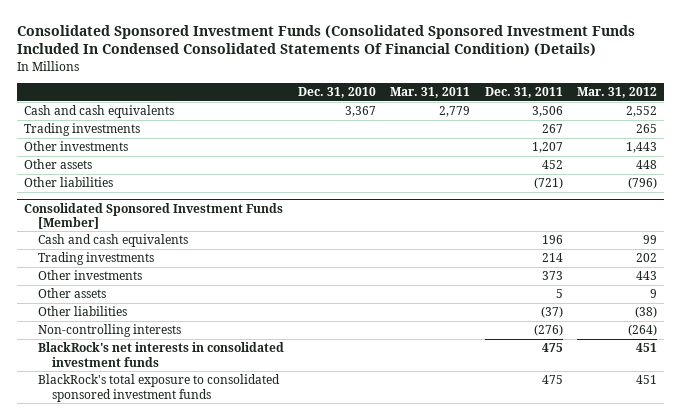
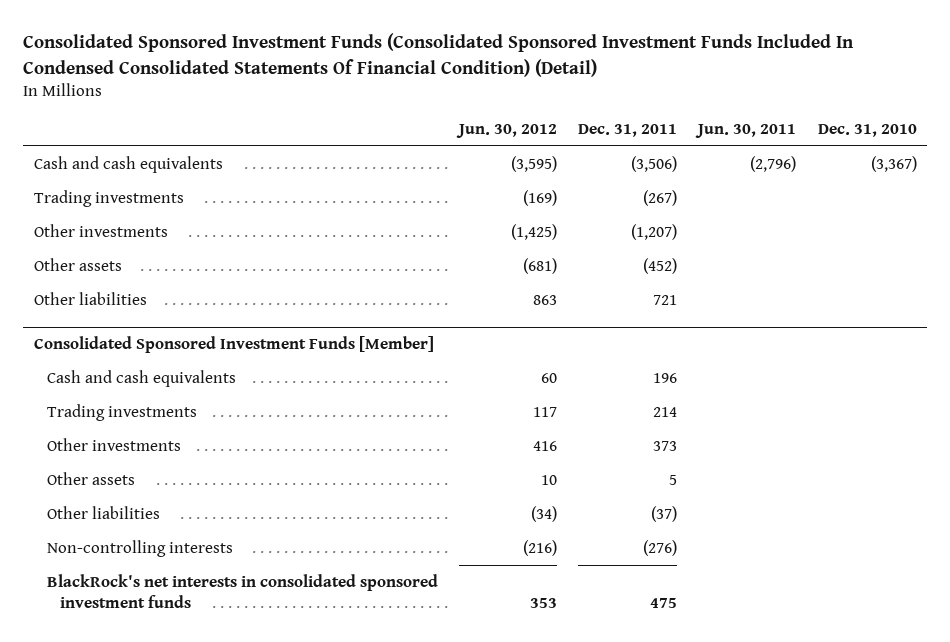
- Consolidated Sponsored Investment Funds (Consolidated Sponsored Investment Funds Included In Condensed Consolidated Statements Of Financial Condition) (Details)
+ Consolidated Sponsored Investment Funds (Consolidated Sponsored Investment Funds Included In Condensed Consolidated Statements Of Financial Condition) (Detail)
- | Dec. 31, 2010 | Mar. 31, 2011 | Dec. 31, 2011 | Mar. 31, 2012
+ | Jun. 30, 2012 | Dec. 31, 2011 | Jun. 30, 2011 | Dec. 31, 2010
- Cash and cash equivalents | 3,367 | 2,779 | 3,506 | 2,552
- Trading investments | | | 267 | 265
- Other investments | | | 1,207 | 1,443
- Other assets | | | 452 | 448
- Other liabilities | | | (721) | (796)
+ Cash and cash equivalents | (3,595) | (3,506) | (2,796) | (3,367)
+ Trading investments | (169) | (267) | |
+ Other investments | (1,425) | (1,207) | |
+ Other assets | (681) | (452) | |
+ Other liabilities | 863 | 721 | |
@ Consolidated Sponsored Investment Funds [Member]
- BlackRock's net interests in consolidated investment funds | | | 475 | 451
- BlackRock's total exposure to consolidated sponsored investment funds | | | 475 | 451
+ BlackRock's net interests in consolidated sponsored investment funds | 353 | 475 | |

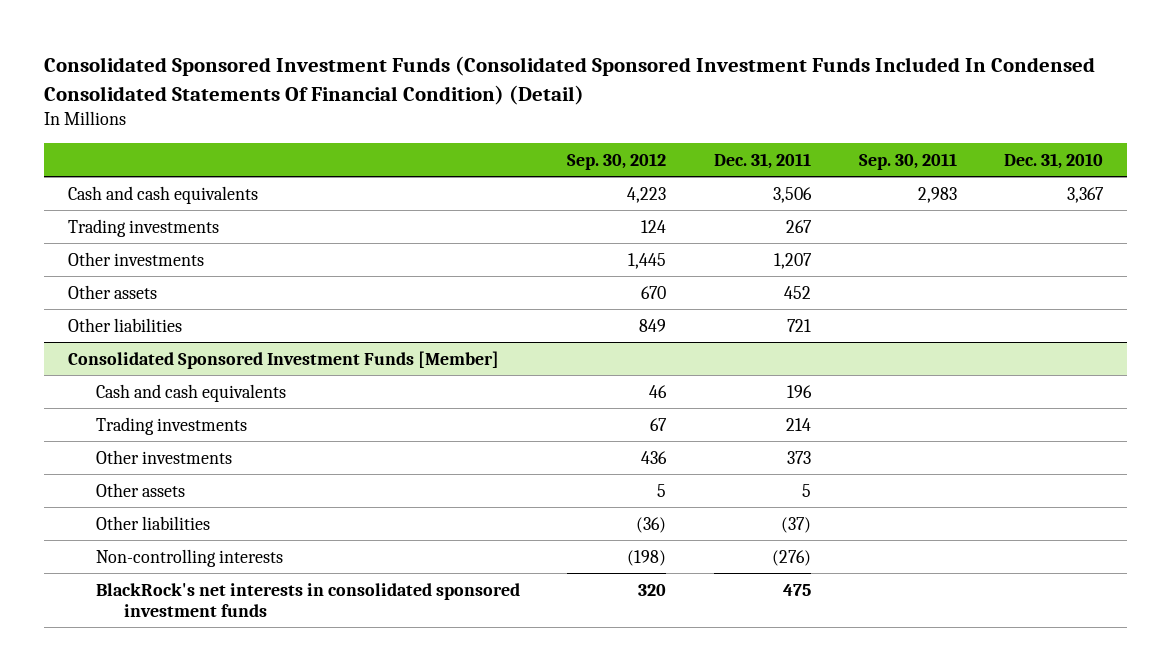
- | Jun. 30, 2012 | Dec. 31, 2011 | Jun. 30, 2011 | Dec. 31, 2010
+ | Sep. 30, 2012 | Dec. 31, 2011 | Sep. 30, 2011 | Dec. 31, 2010
- Cash and cash equivalents | (3,595) | (3,506) | (2,796) | (3,367)
- Trading investments | (169) | (267) | |
- Other investments | (1,425) | (1,207) | |
- Other assets | (681) | (452) | |
+ Cash and cash equivalents | 4,223 | 3,506 | 2,983 | 3,367
+ Trading investments | 124 | 267 | |
+ Other investments | 1,445 | 1,207 | |
+ Other assets | 670 | 452 | |

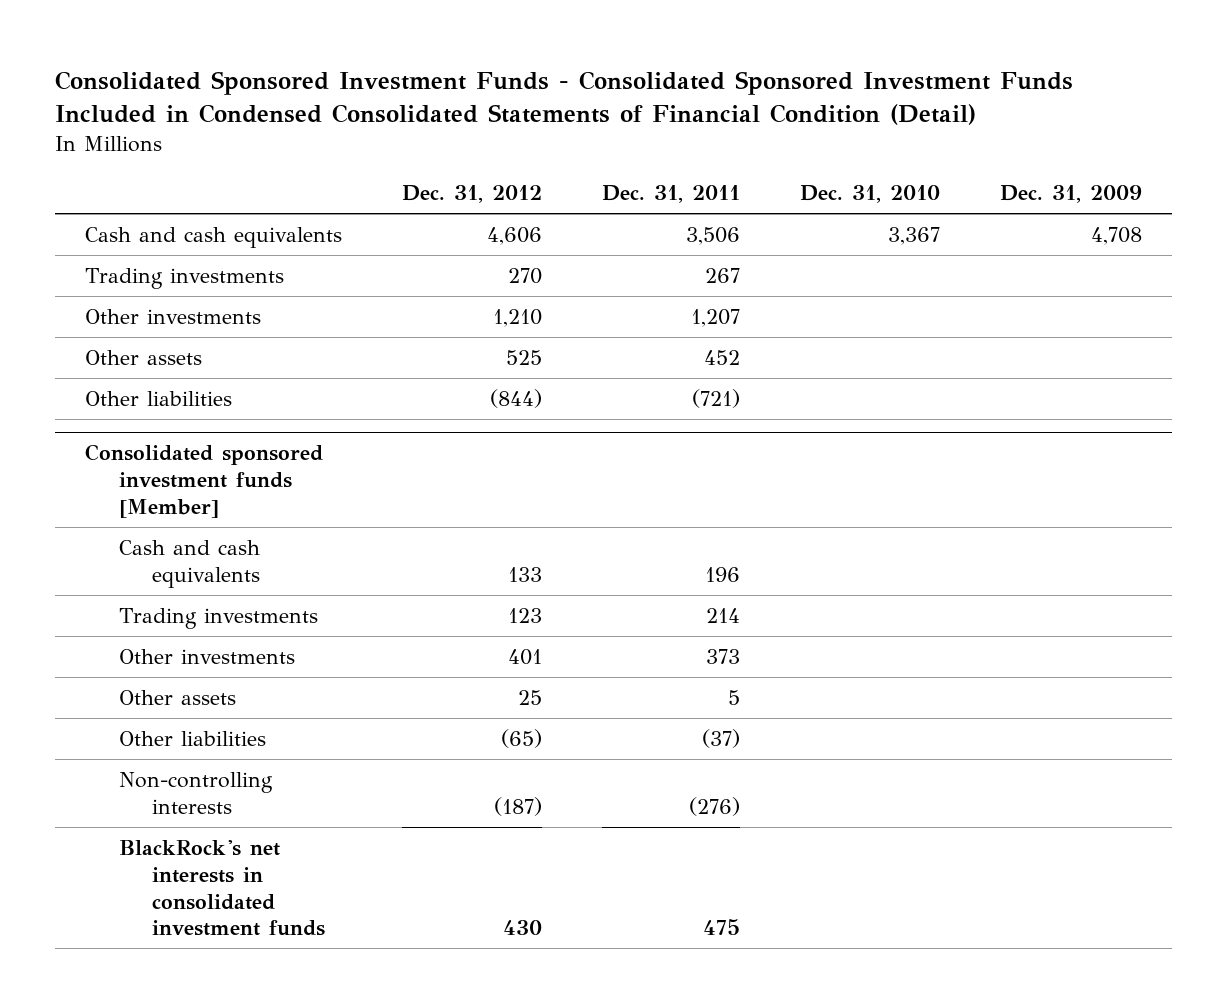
- Consolidated Sponsored Investment Funds (Consolidated Sponsored Investment Funds Included In Condensed Consolidated Statements Of Financial Condition) (Detail)
+ Consolidated Sponsored Investment Funds - Consolidated Sponsored Investment Funds Included in Condensed Consolidated Statements of Financial Condition (Detail)
- | Sep. 30, 2012 | Dec. 31, 2011 | Sep. 30, 2011 | Dec. 31, 2010
+ | Dec. 31, 2012 | Dec. 31, 2011 | Dec. 31, 2010 | Dec. 31, 2009
- Other liabilities | 849 | 721 | |
- Consolidated Sponsored Investment Funds [Member]
+ Other liabilities | (844) | (721) | |
+ Consolidated sponsored investment funds [Member]
- BlackRock's net interests in consolidated sponsored investment funds | 320 | 475 | |
+ BlackRock's net interests in consolidated investment funds | 430 | 475 | |

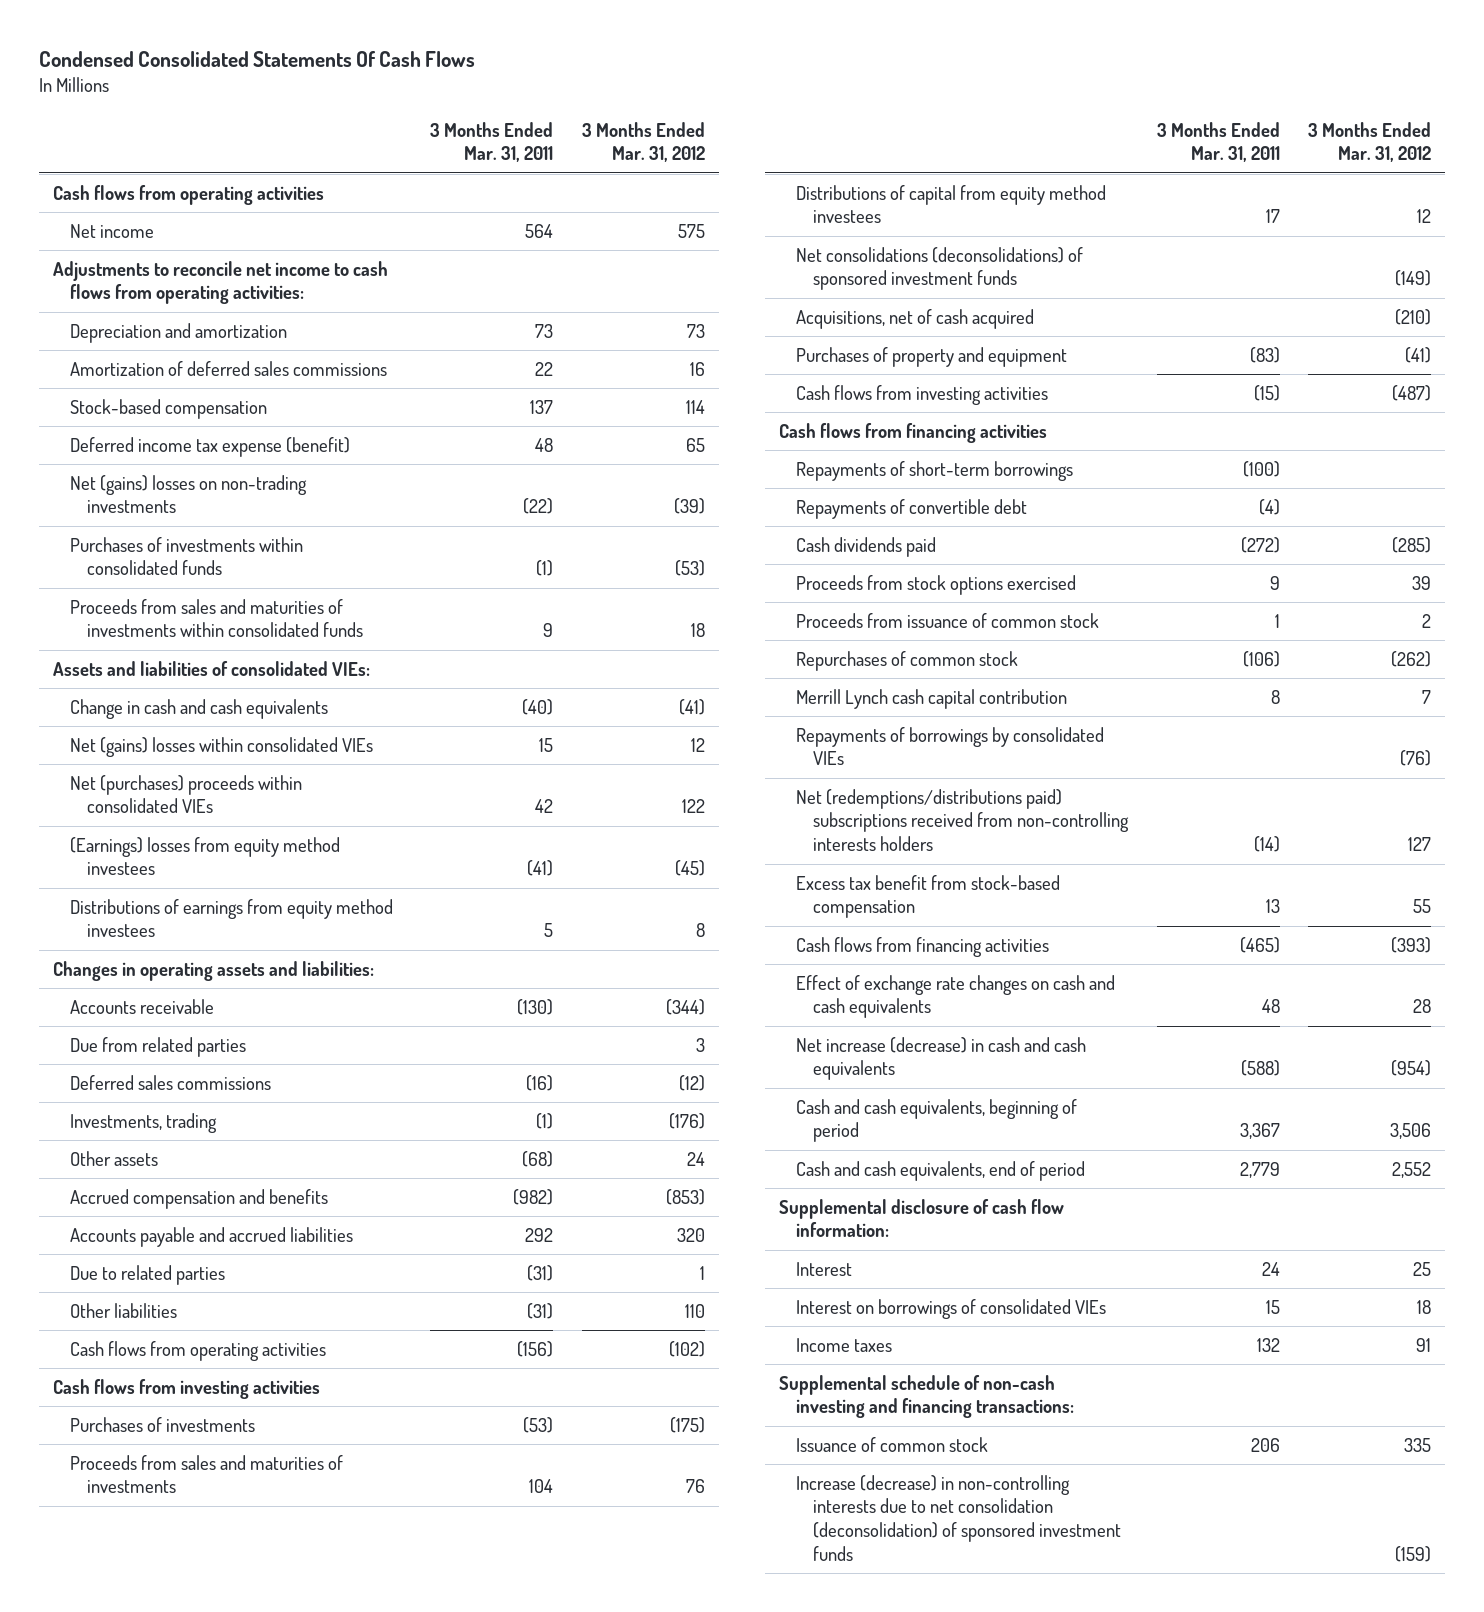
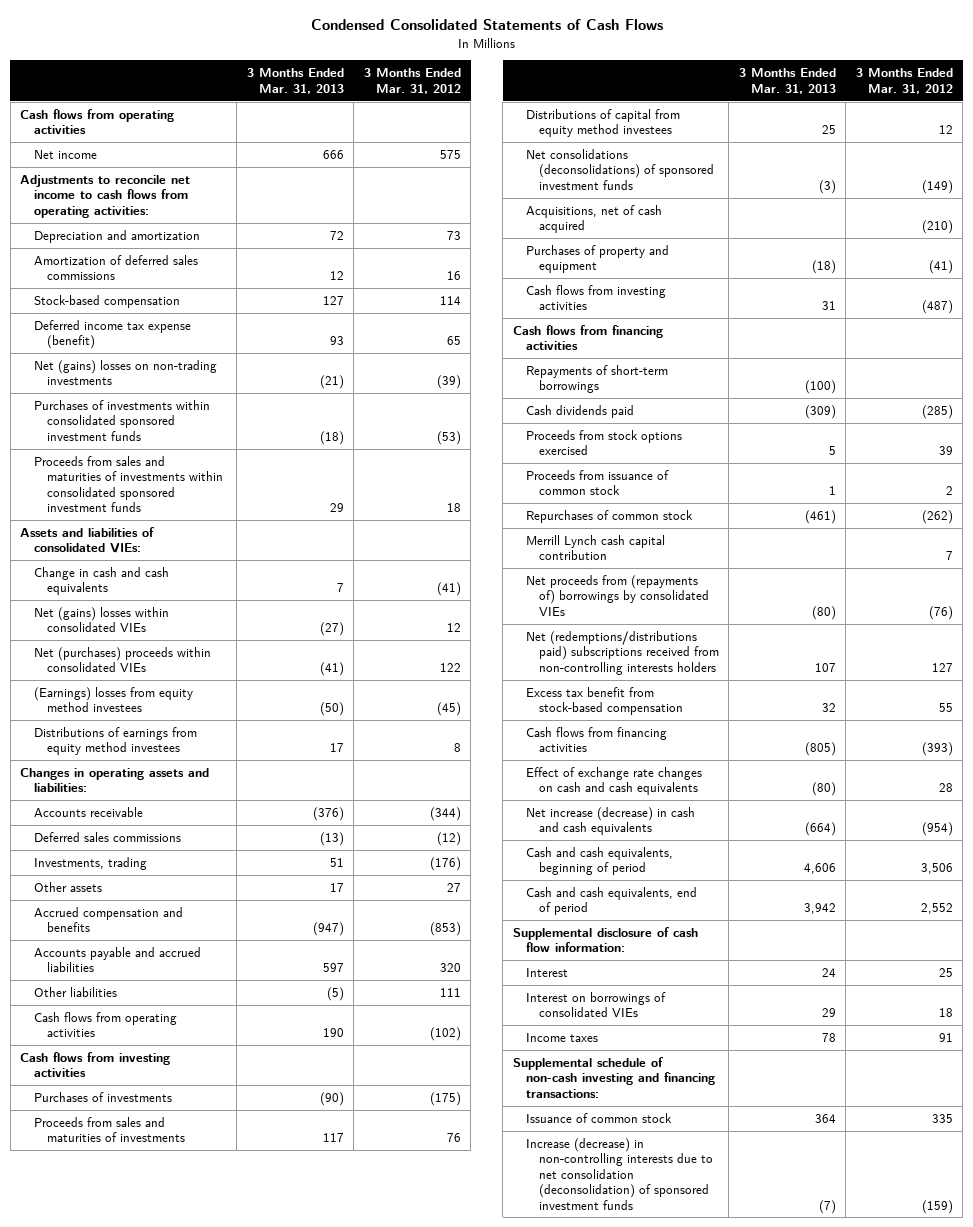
- Condensed Consolidated Statements Of Cash Flows
+ Condensed Consolidated Statements of Cash Flows
- | 3 Months Ended Mar. 31, 2011 | 3 Months Ended Mar. 31, 2012
+ | 3 Months Ended Mar. 31, 2013 | 3 Months Ended Mar. 31, 2012
- Purchases of investments within consolidated funds | (1) | (53)
- Proceeds from sales and maturities of investments within consolidated funds | 9 | 18
+ Purchases of investments within consolidated sponsored investment funds | (18) | (53)
+ Proceeds from sales and maturities of investments within consolidated sponsored investment funds | 29 | 18
- Due from related parties | | 3
- Other assets | (68) | 24
+ Other assets | 17 | 27
- Due to related parties | (31) | 1
- Other liabilities | (31) | 110
+ Other liabilities | (5) | 111
- Repayments of convertible debt | (4) |
- Repayments of borrowings by consolidated VIEs | | (76)
+ Net proceeds from (repayments of) borrowings by consolidated VIEs | (80) | (76)

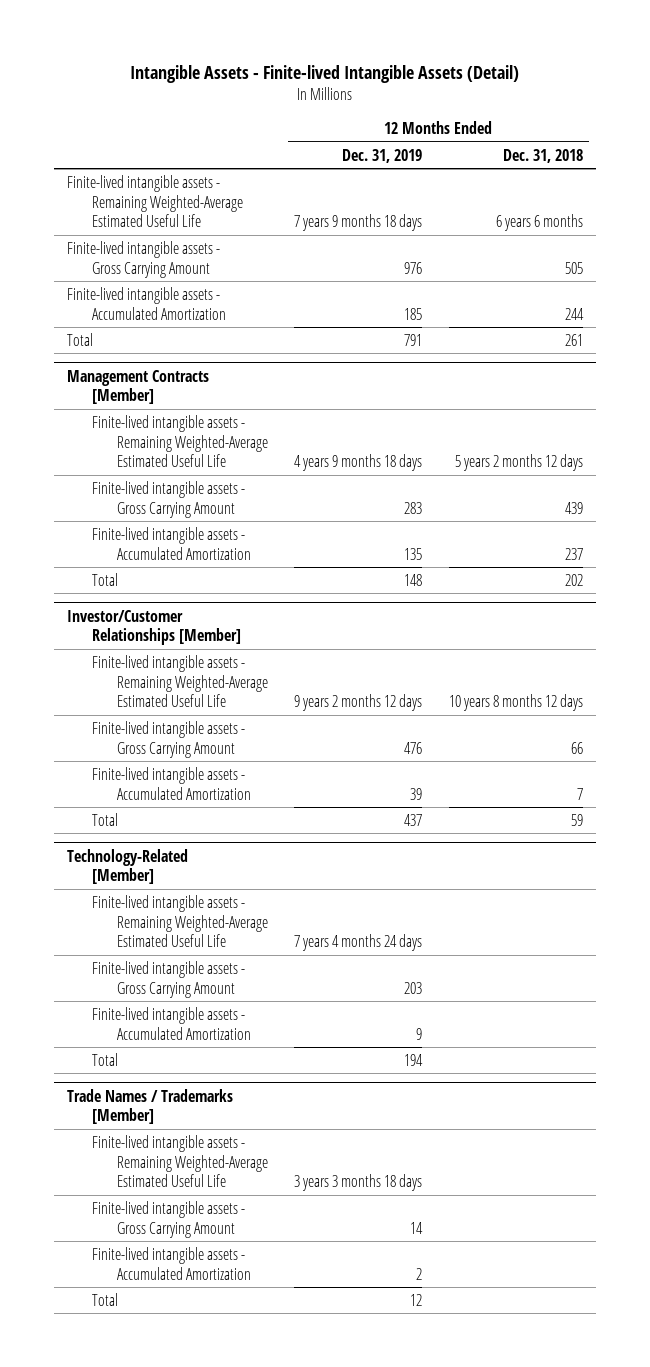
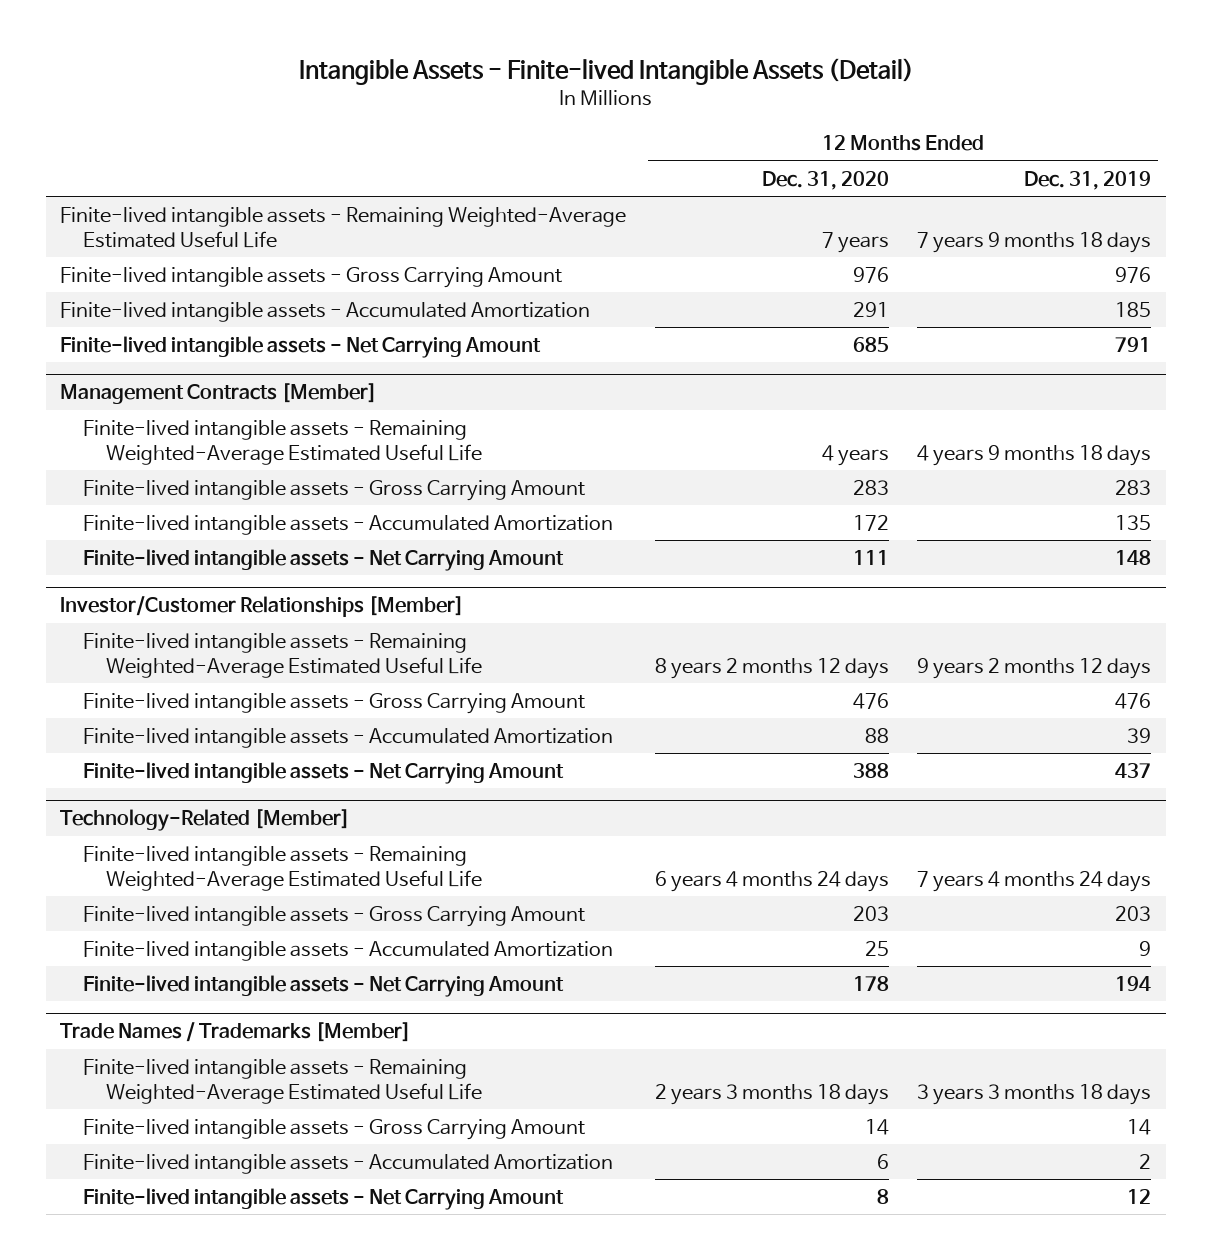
- | 12 Months Ended Dec. 31, 2019 | 12 Months Ended Dec. 31, 2018
+ | 12 Months Ended Dec. 31, 2020 | 12 Months Ended Dec. 31, 2019
- Total | 791 | 261
+ Finite-lived intangible assets - Net Carrying Amount | 685 | 791
@ Management Contracts [Member]
- Total | 148 | 202
+ Finite-lived intangible assets - Net Carrying Amount | 111 | 148
@ Investor/Customer Relationships [Member]
- Total | 437 | 59
+ Finite-lived intangible assets - Net Carrying Amount | 388 | 437
@ Technology-Related [Member]
- Total | 194 |
+ Finite-lived intangible assets - Net Carrying Amount | 178 | 194
@ Trade Names / Trademarks [Member]
- Total | 12 |
+ Finite-lived intangible assets - Net Carrying Amount | 8 | 12

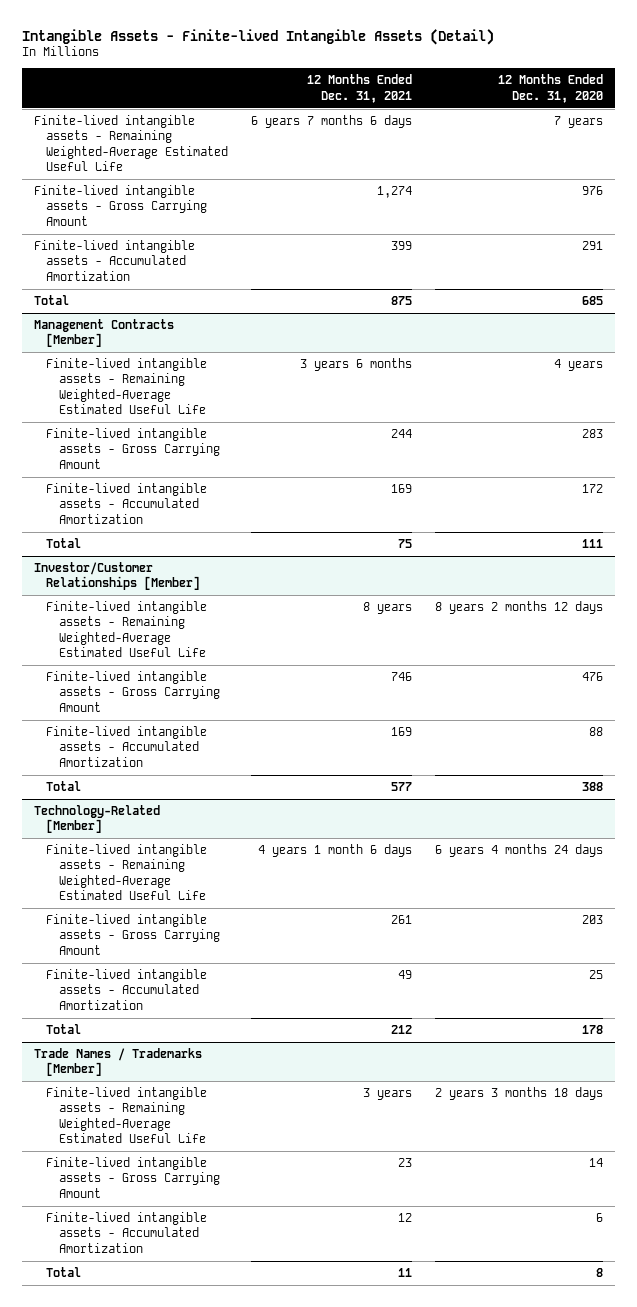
- | 12 Months Ended Dec. 31, 2020 | 12 Months Ended Dec. 31, 2019
+ | 12 Months Ended Dec. 31, 2021 | 12 Months Ended Dec. 31, 2020
- Finite-lived intangible assets - Net Carrying Amount | 685 | 791
+ Total | 875 | 685
@ Management Contracts [Member]
- Finite-lived intangible assets - Net Carrying Amount | 111 | 148
+ Total | 75 | 111
@ Investor/Customer Relationships [Member]
- Finite-lived intangible assets - Net Carrying Amount | 388 | 437
+ Total | 577 | 388
@ Technology-Related [Member]
- Finite-lived intangible assets - Net Carrying Amount | 178 | 194
+ Total | 212 | 178
@ Trade Names / Trademarks [Member]
- Finite-lived intangible assets - Net Carrying Amount | 8 | 12
+ Total | 11 | 8

